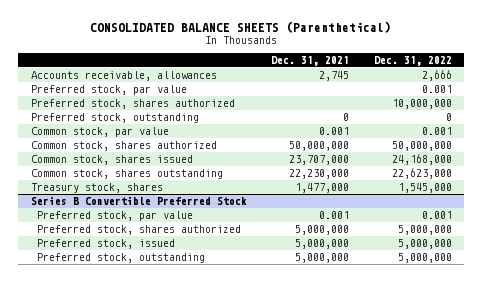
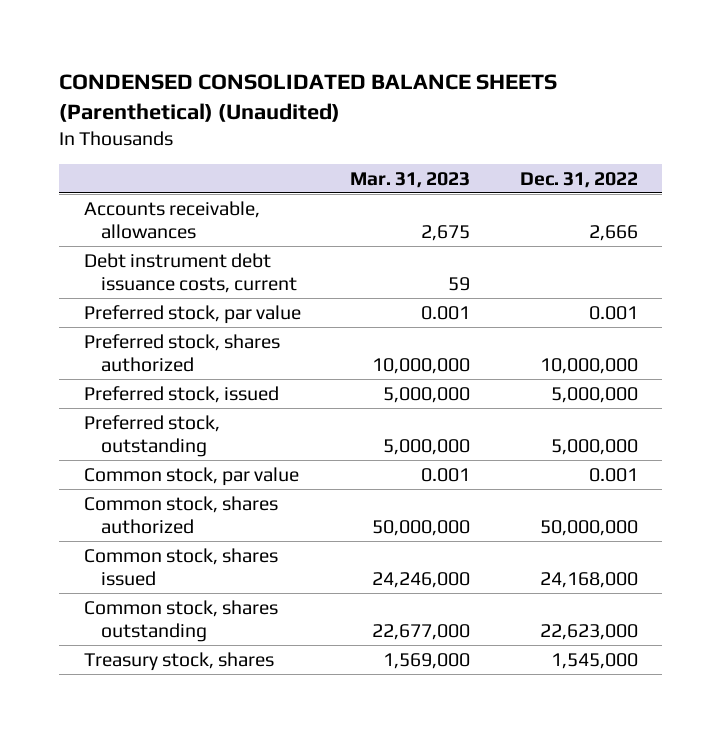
- CONSOLIDATED BALANCE SHEETS (Parenthetical)
+ CONDENSED CONSOLIDATED BALANCE SHEETS (Parenthetical) (Unaudited)
- | Dec. 31, 2021 | Dec. 31, 2022
+ | Mar. 31, 2023 | Dec. 31, 2022
+ Debt instrument debt issuance costs, current | 59 |
- Preferred stock, outstanding | 0 | 0
+ Preferred stock, issued | 5,000,000 | 5,000,000
+ Preferred stock, outstanding | 5,000,000 | 5,000,000
- Series B Convertible Preferred Stock
- Preferred stock, par value | 0.001 | 0.001
- Preferred stock, shares authorized | 5,000,000 | 5,000,000
- Preferred stock, issued | 5,000,000 | 5,000,000
- Preferred stock, outstanding | 5,000,000 | 5,000,000

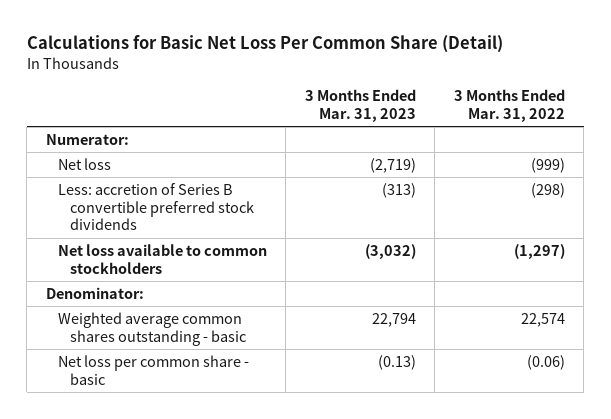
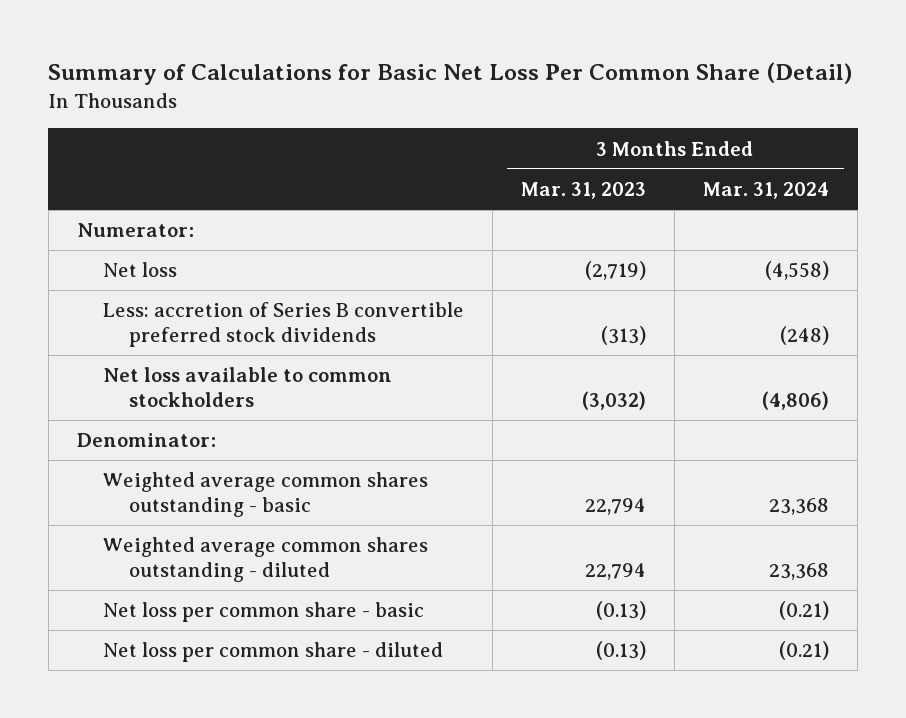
- Calculations for Basic Net Loss Per Common Share (Detail)
+ Summary of Calculations for Basic Net Loss Per Common Share (Detail)
- | 3 Months Ended Mar. 31, 2023 | 3 Months Ended Mar. 31, 2022
+ | 3 Months Ended Mar. 31, 2023 | 3 Months Ended Mar. 31, 2024
+ Weighted average common shares outstanding - diluted | 22,794 | 23,368
+ Net loss per common share - diluted | (0.13) | (0.21)

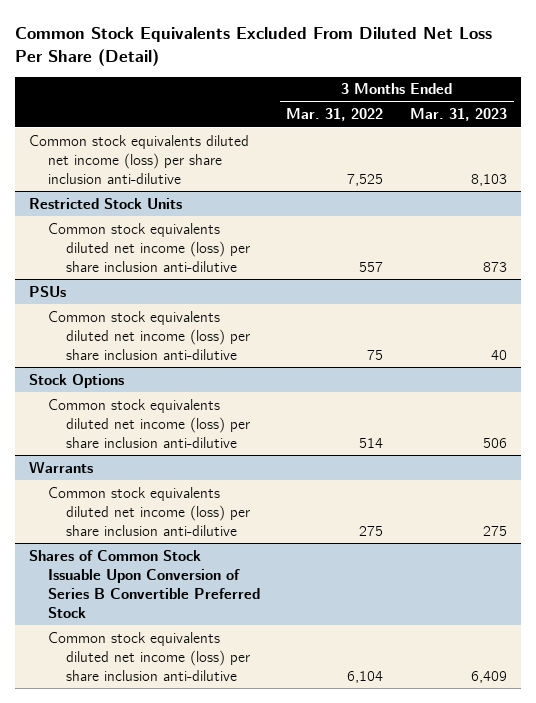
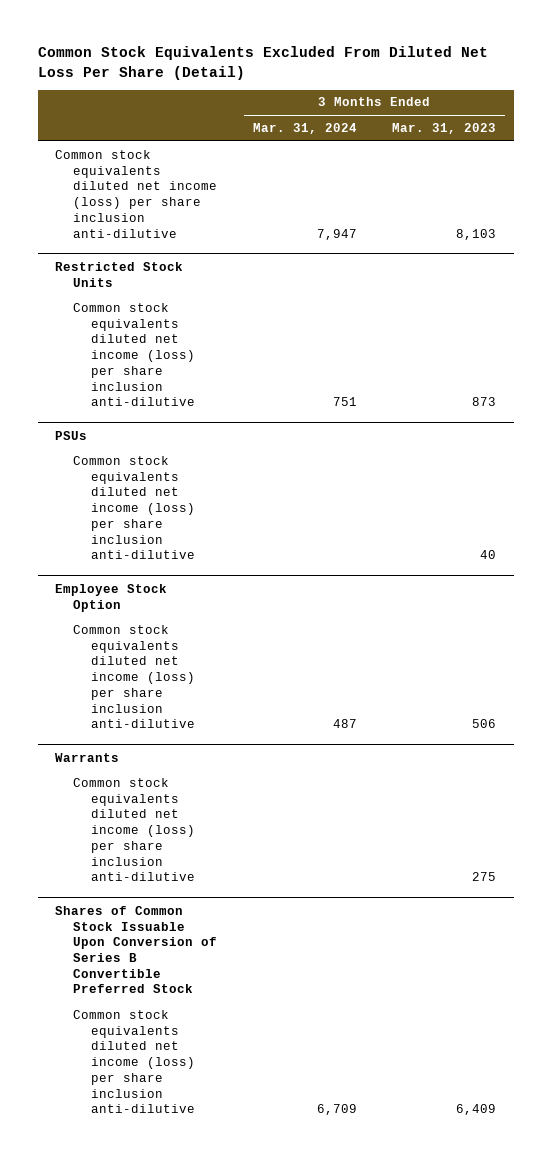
- | 3 Months Ended Mar. 31, 2022 | 3 Months Ended Mar. 31, 2023
+ | 3 Months Ended Mar. 31, 2024 | 3 Months Ended Mar. 31, 2023
- Stock Options
+ Employee Stock Option

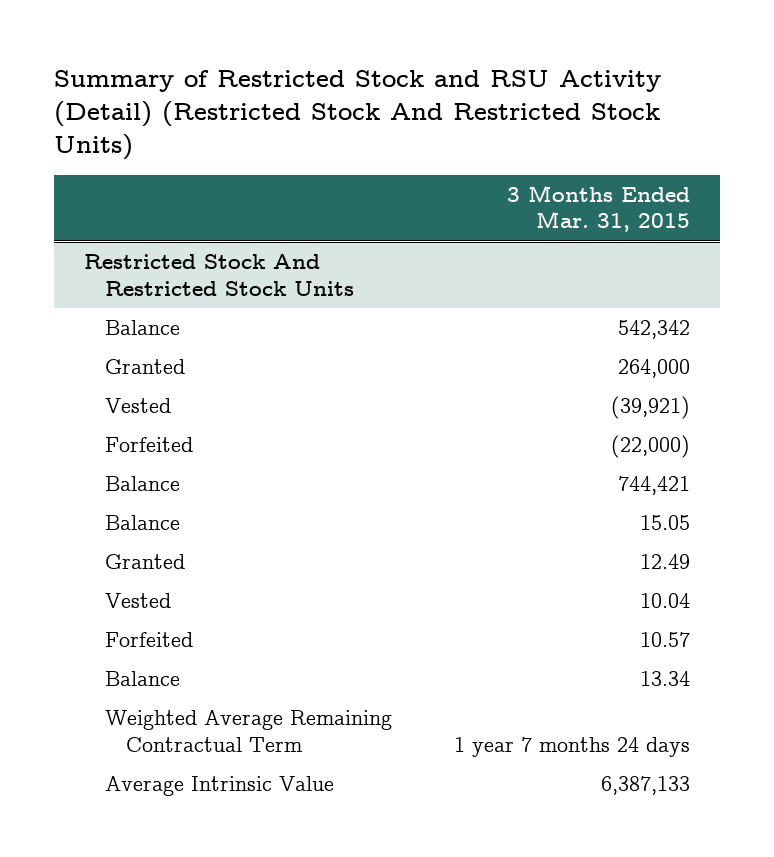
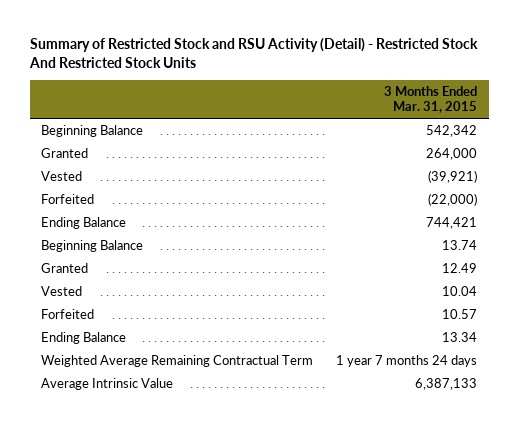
- Summary of Restricted Stock and RSU Activity (Detail) (Restricted Stock And Restricted Stock Units)
+ Summary of Restricted Stock and RSU Activity (Detail) - Restricted Stock And Restricted Stock Units
- Restricted Stock And Restricted Stock Units
- Balance | 542,342
+ Beginning Balance | 542,342
- Balance | 744,421
- Balance | 15.05
+ Ending Balance | 744,421
+ Beginning Balance | 13.74
- Balance | 13.34
+ Ending Balance | 13.34

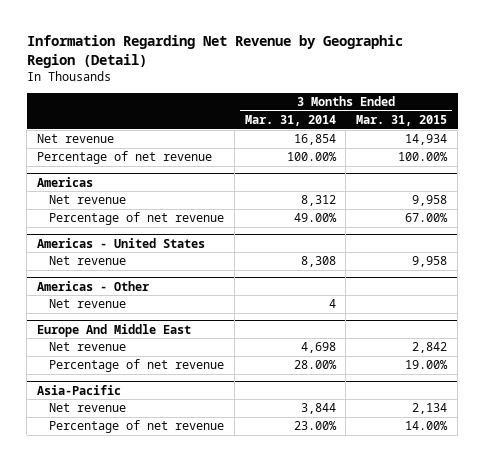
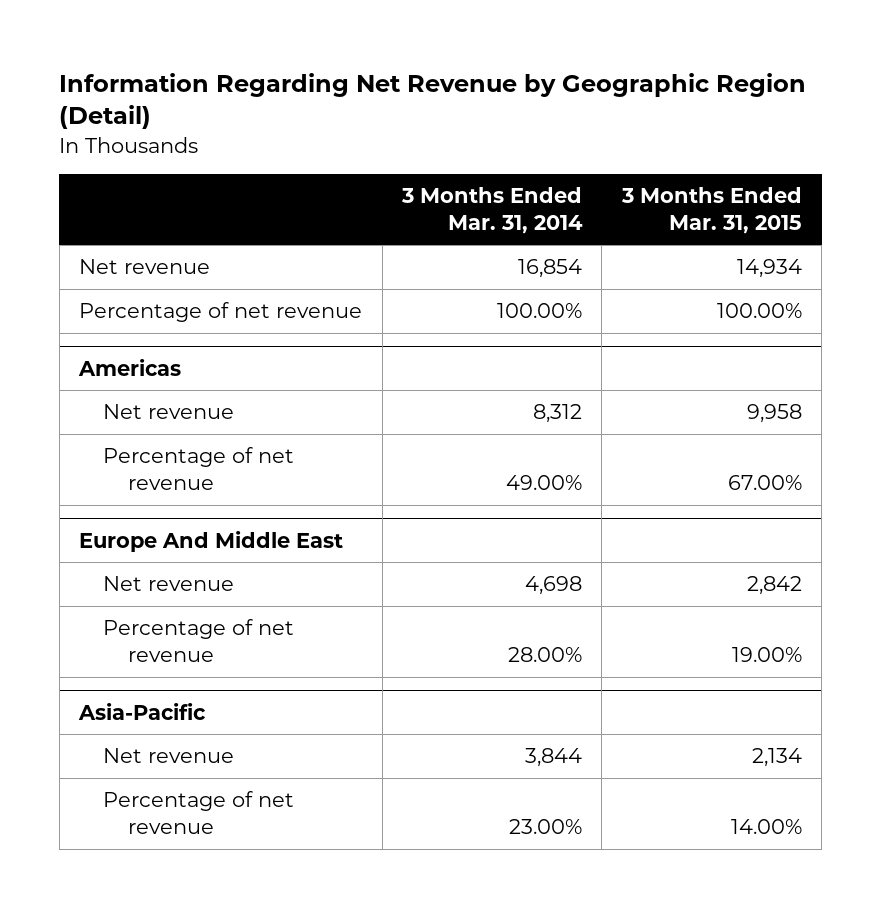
- Americas - United States
- Net revenue | 8,308 | 9,958
- Americas - Other
- Net revenue | 4 |

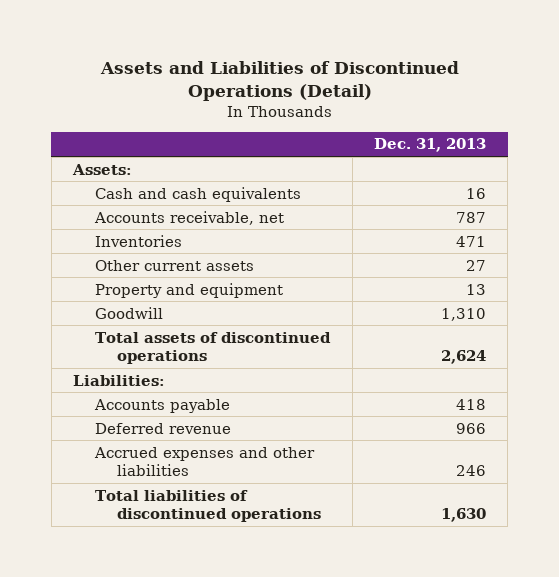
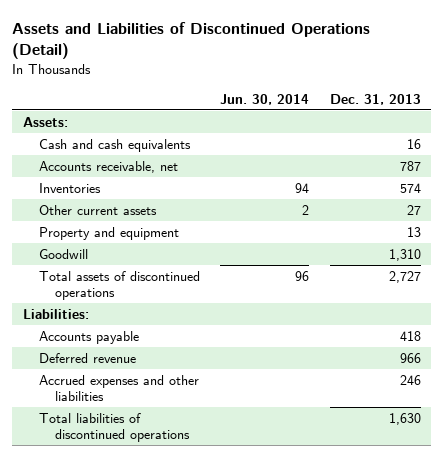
- | Dec. 31, 2013
+ | Jun. 30, 2014 | Dec. 31, 2013
- Inventories | 471
+ Inventories | 94 | 574
- Total assets of discontinued operations | 2,624
+ Total assets of discontinued operations | 96 | 2,727

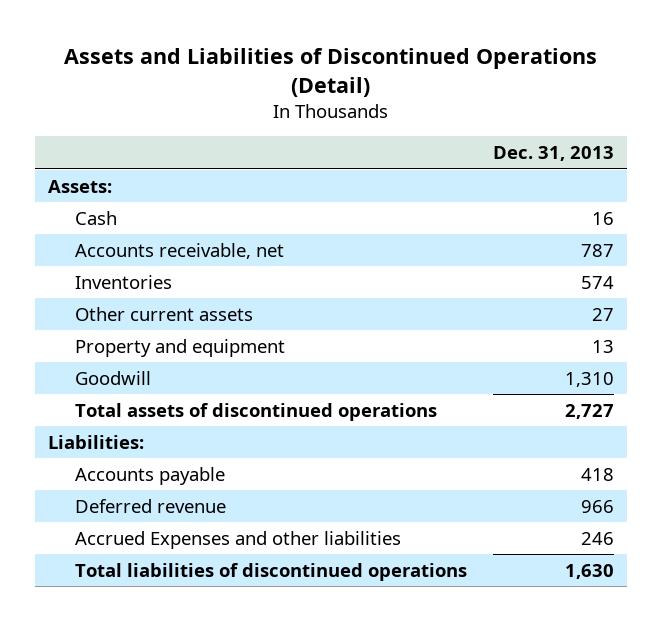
- | Jun. 30, 2014 | Dec. 31, 2013
+ | Dec. 31, 2013
- Cash and cash equivalents | | 16
+ Cash | 16
- Accrued expenses and other liabilities | | 246
+ Accrued Expenses and other liabilities | 246

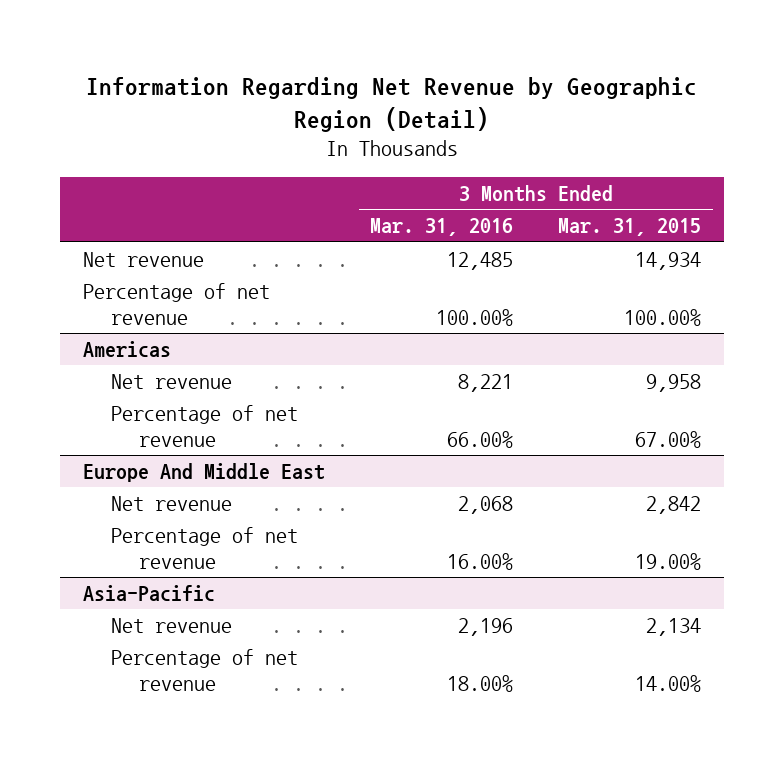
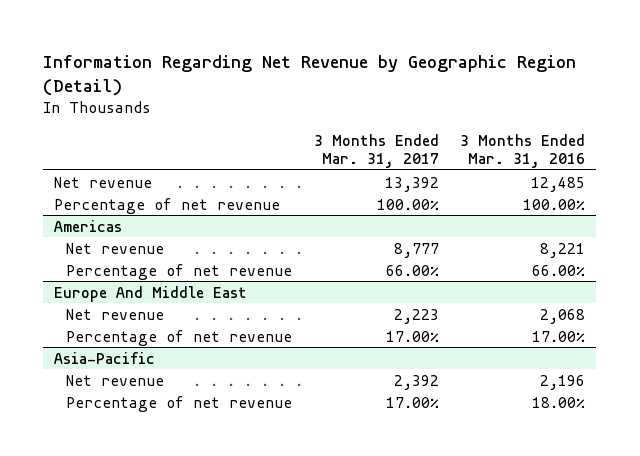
- | 3 Months Ended Mar. 31, 2016 | 3 Months Ended Mar. 31, 2015
+ | 3 Months Ended Mar. 31, 2017 | 3 Months Ended Mar. 31, 2016
@ Europe And Middle East
- Percentage of net revenue | 16.00% | 19.00%
+ Percentage of net revenue | 17.00% | 17.00%

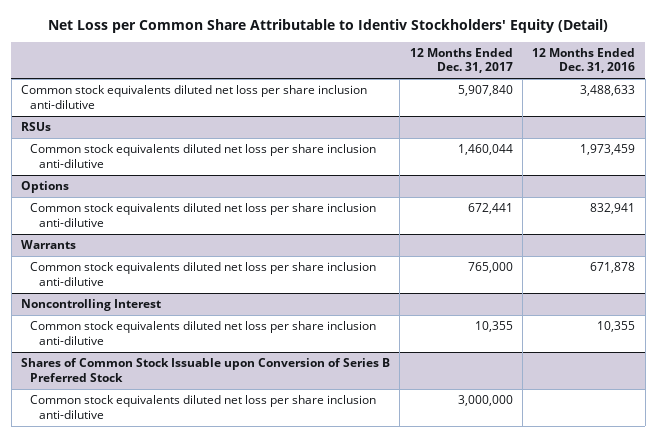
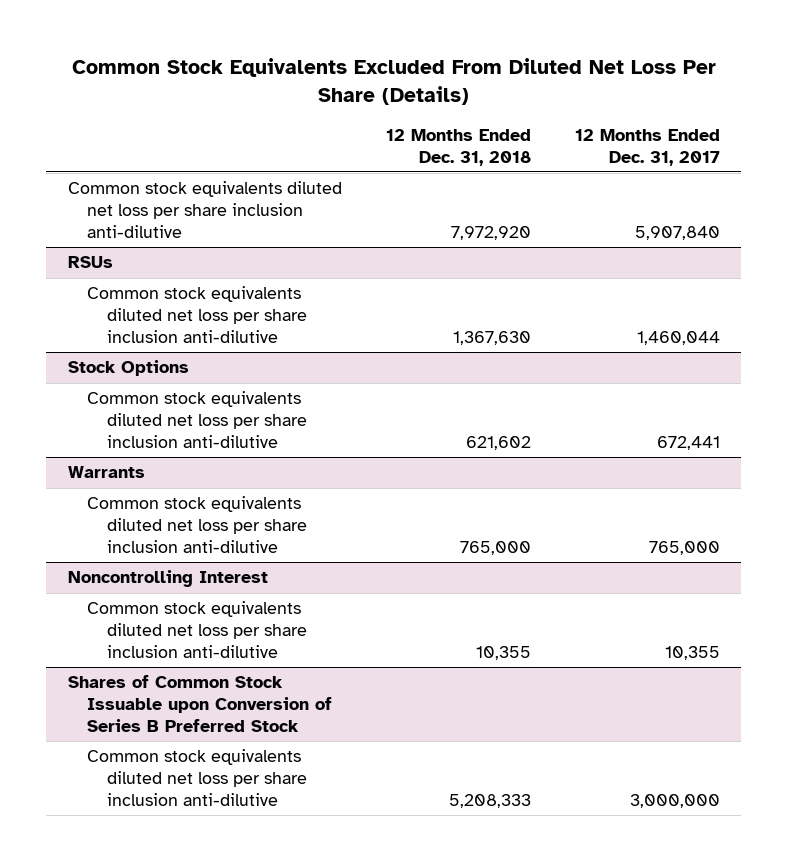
- Net Loss per Common Share Attributable to Identiv Stockholders' Equity (Detail)
+ Common Stock Equivalents Excluded From Diluted Net Loss Per Share (Details)
- | 12 Months Ended Dec. 31, 2017 | 12 Months Ended Dec. 31, 2016
+ | 12 Months Ended Dec. 31, 2018 | 12 Months Ended Dec. 31, 2017
- Options
+ Stock Options

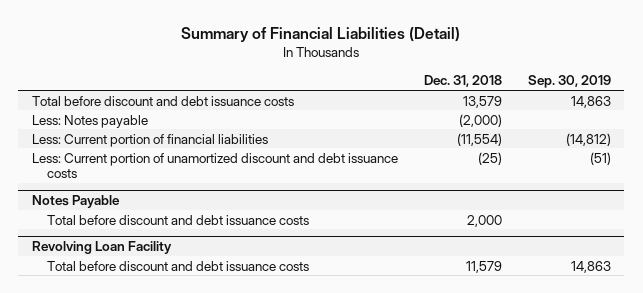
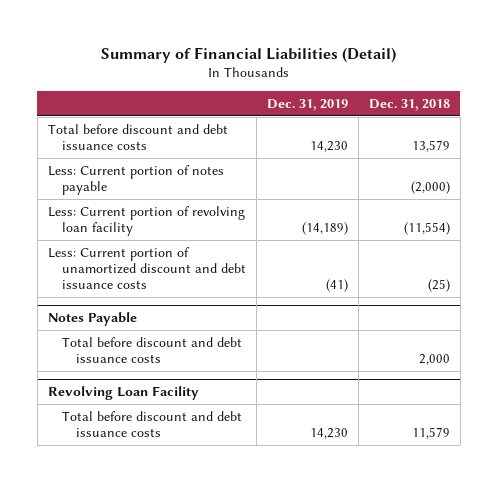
- | Dec. 31, 2018 | Sep. 30, 2019
+ | Dec. 31, 2019 | Dec. 31, 2018
- Less: Notes payable | (2,000) |
- Less: Current portion of financial liabilities | (11,554) | (14,812)
+ Less: Current portion of notes payable | | (2,000)
+ Less: Current portion of revolving loan facility | (14,189) | (11,554)

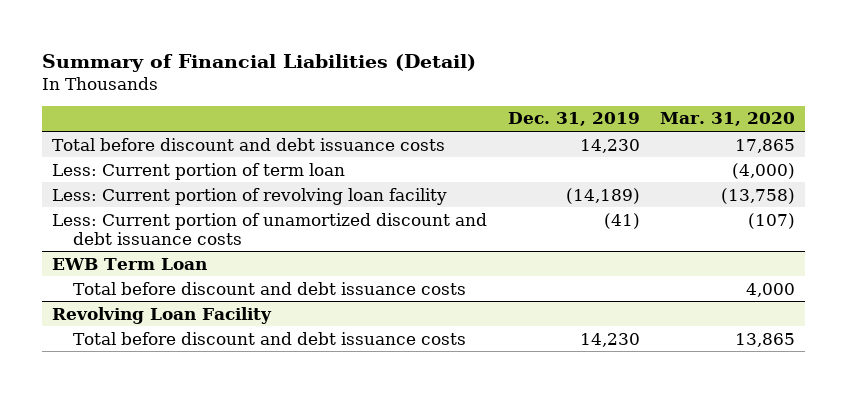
- | Dec. 31, 2019 | Dec. 31, 2018
+ | Dec. 31, 2019 | Mar. 31, 2020
- Less: Current portion of notes payable | | (2,000)
+ Less: Current portion of term loan | | (4,000)
- Notes Payable
+ EWB Term Loan

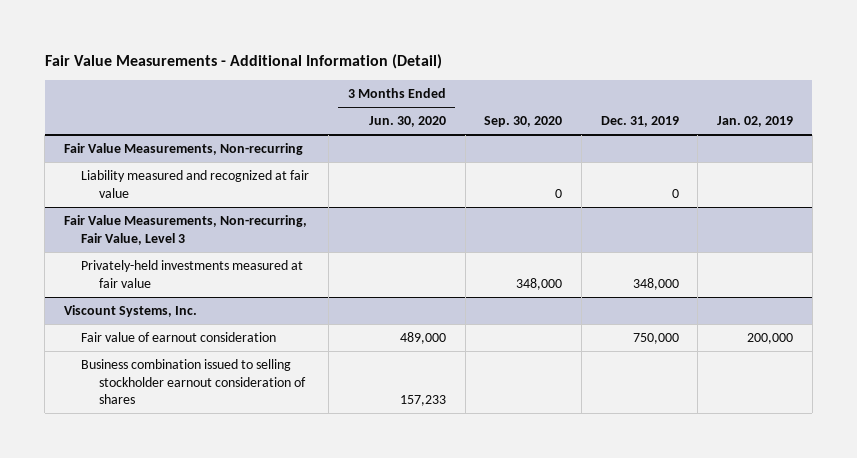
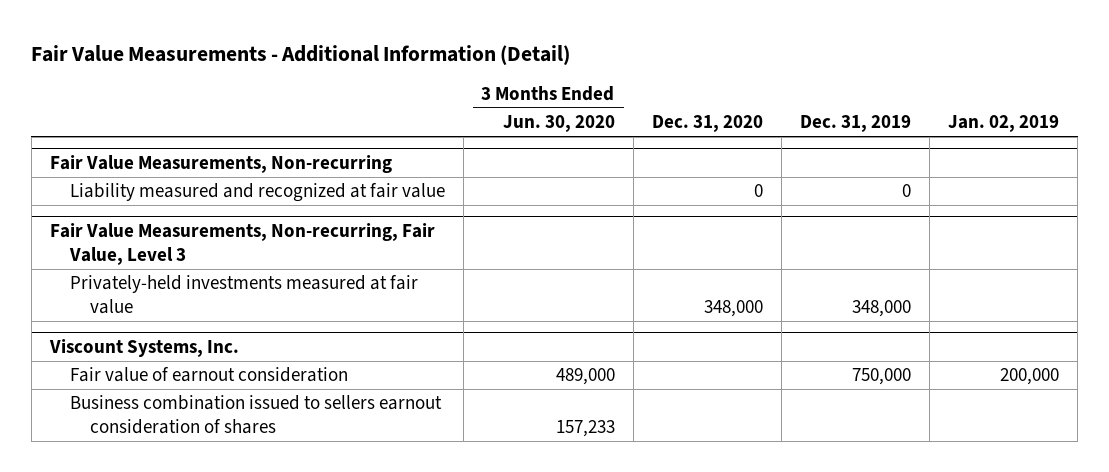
- | 3 Months Ended Jun. 30, 2020 | Sep. 30, 2020 | Dec. 31, 2019 | Jan. 02, 2019
+ | 3 Months Ended Jun. 30, 2020 | Dec. 31, 2020 | Dec. 31, 2019 | Jan. 02, 2019
@ Viscount Systems, Inc.
- Business combination issued to selling stockholder earnout consideration of shares | 157,233 | | |
+ Business combination issued to sellers earnout consideration of shares | 157,233 | | |

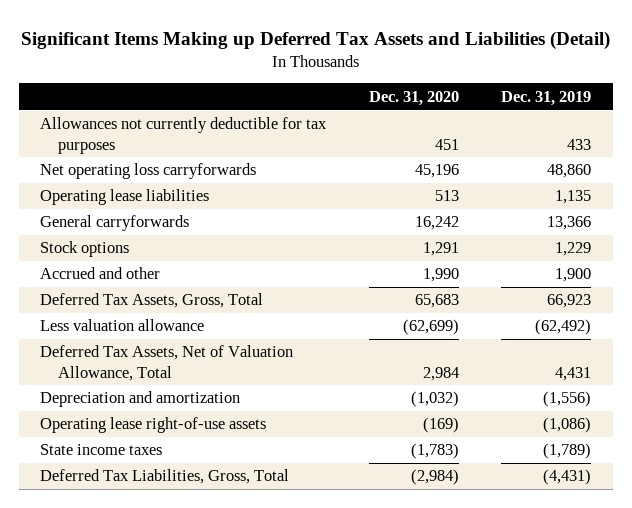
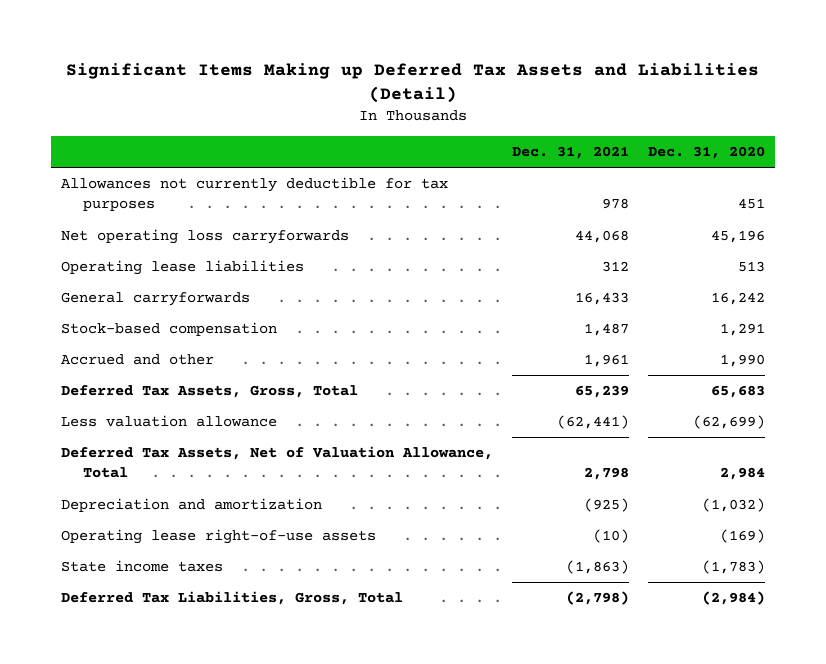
- | Dec. 31, 2020 | Dec. 31, 2019
+ | Dec. 31, 2021 | Dec. 31, 2020
- Stock options | 1,291 | 1,229
+ Stock-based compensation | 1,487 | 1,291

